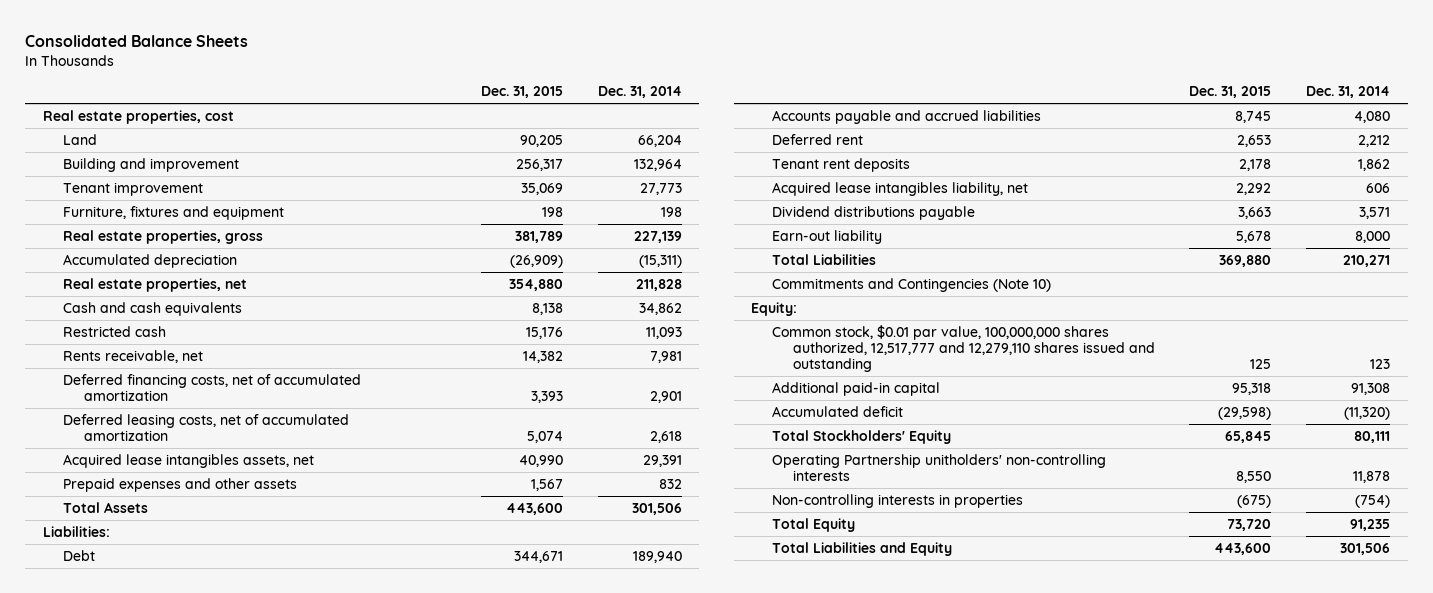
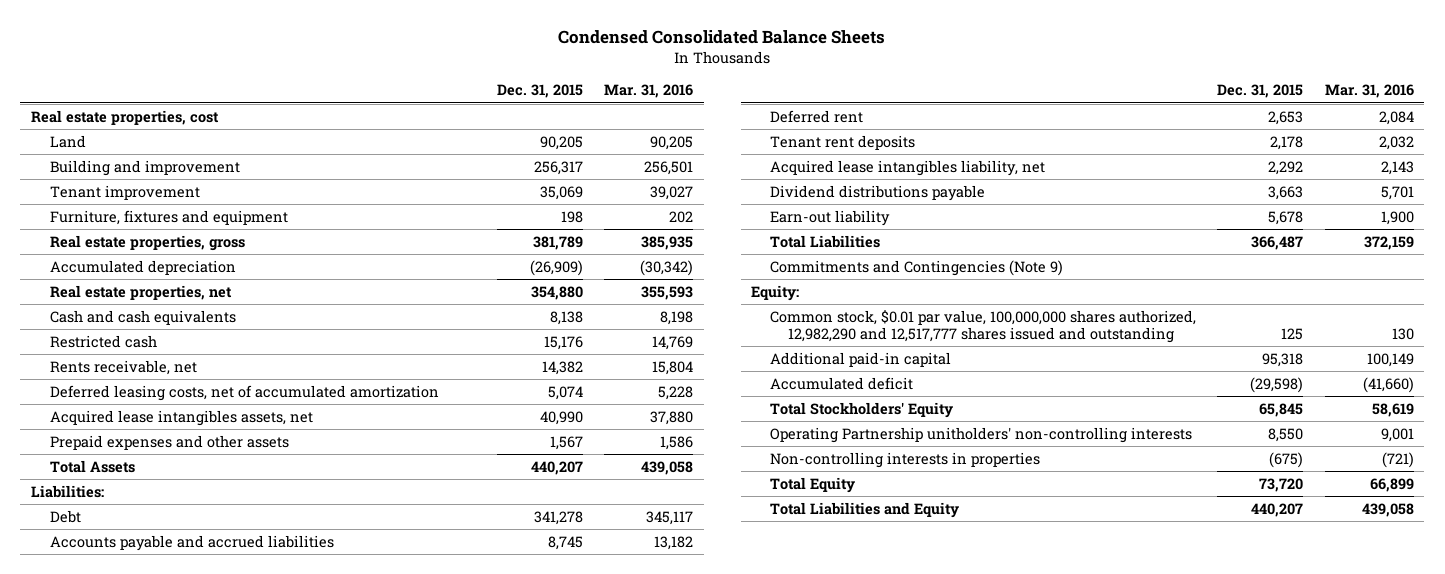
- Consolidated Balance Sheets
+ Condensed Consolidated Balance Sheets
- | Dec. 31, 2015 | Dec. 31, 2014
+ | Dec. 31, 2015 | Mar. 31, 2016
- Deferred financing costs, net of accumulated amortization | 3,393 | 2,901
- Total Assets | 443,600 | 301,506
+ Total Assets | 440,207 | 439,058
- Debt | 344,671 | 189,940
+ Debt | 341,278 | 345,117
- Total Liabilities | 369,880 | 210,271
- Commitments and Contingencies (Note 10)
+ Total Liabilities | 366,487 | 372,159
+ Commitments and Contingencies (Note 9)
- Common stock, $0.01 par value, 100,000,000 shares authorized, 12,517,777 and 12,279,110 shares issued and outstanding | 125 | 123
+ Common stock, $0.01 par value, 100,000,000 shares authorized, 12,982,290 and 12,517,777 shares issued and outstanding | 125 | 130
- Total Liabilities and Equity | 443,600 | 301,506
+ Total Liabilities and Equity | 440,207 | 439,058

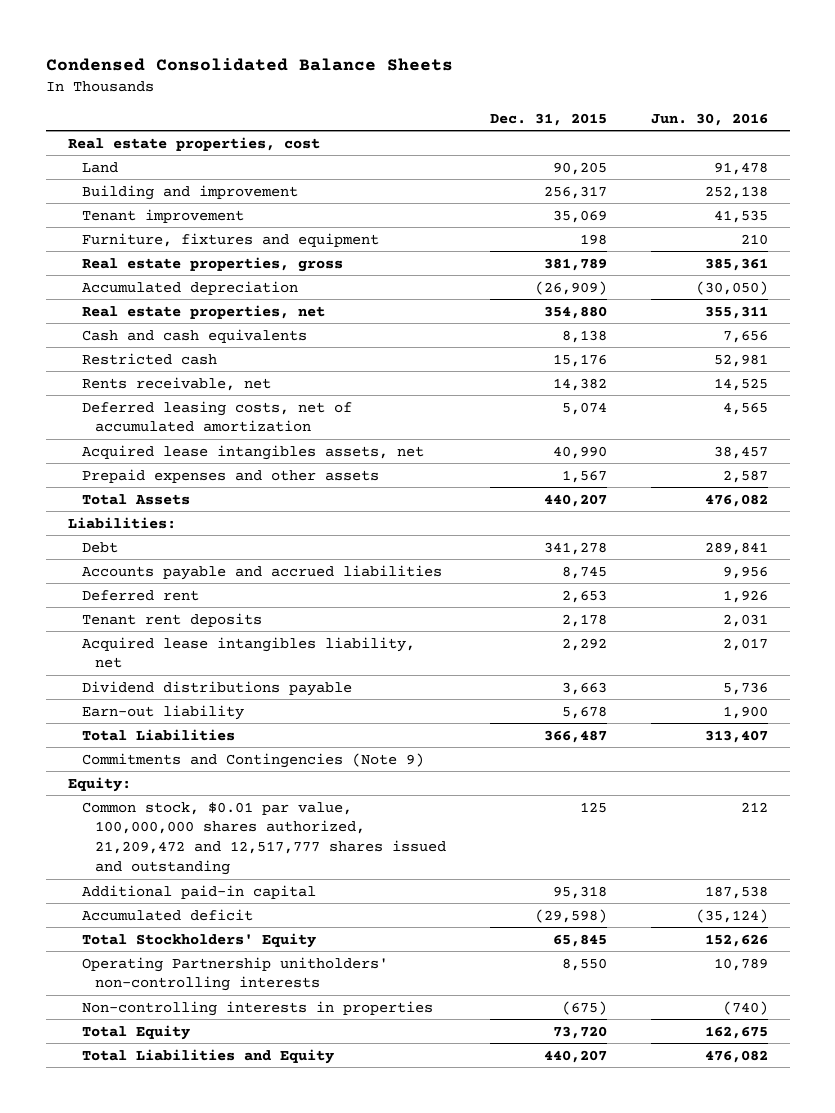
- | Dec. 31, 2015 | Mar. 31, 2016
+ | Dec. 31, 2015 | Jun. 30, 2016
- Common stock, $0.01 par value, 100,000,000 shares authorized, 12,982,290 and 12,517,777 shares issued and outstanding | 125 | 130
+ Common stock, $0.01 par value, 100,000,000 shares authorized, 21,209,472 and 12,517,777 shares issued and outstanding | 125 | 212

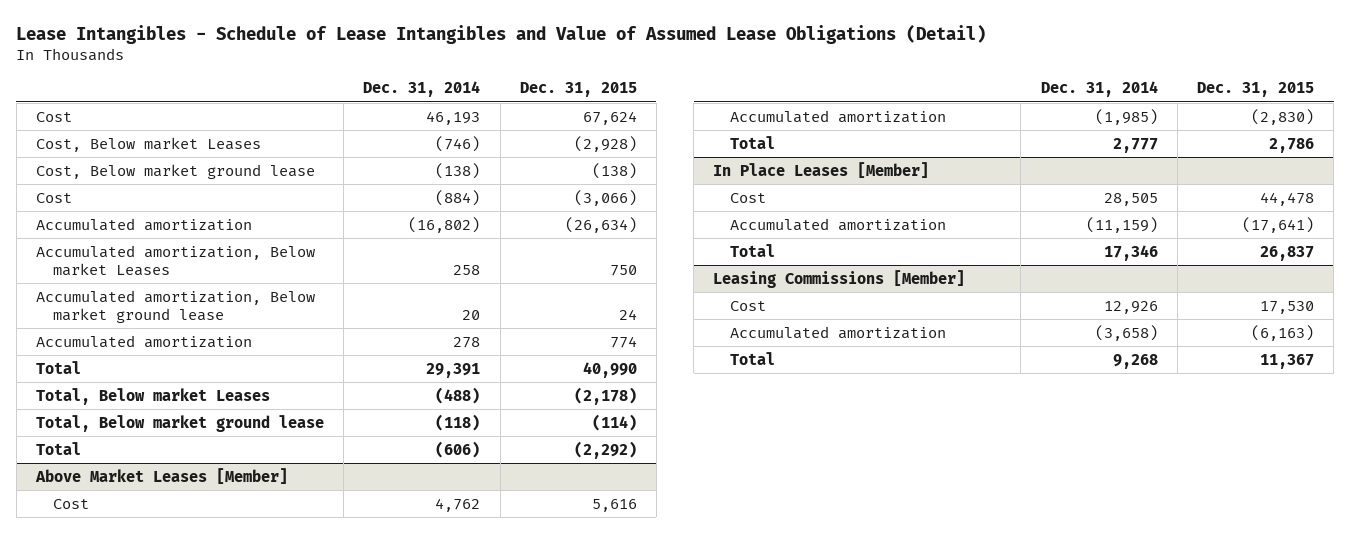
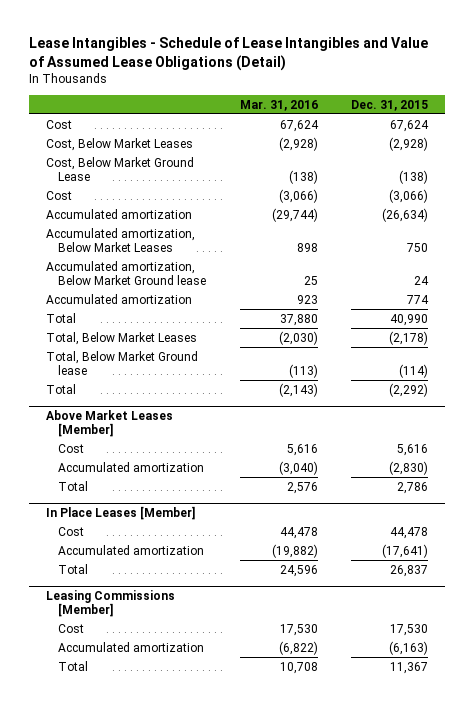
- | Dec. 31, 2014 | Dec. 31, 2015
+ | Mar. 31, 2016 | Dec. 31, 2015
- Cost, Below market Leases | (746) | (2,928)
- Cost, Below market ground lease | (138) | (138)
+ Cost, Below Market Leases | (2,928) | (2,928)
+ Cost, Below Market Ground Lease | (138) | (138)
- Accumulated amortization, Below market Leases | 258 | 750
- Accumulated amortization, Below market ground lease | 20 | 24
+ Accumulated amortization, Below Market Leases | 898 | 750
+ Accumulated amortization, Below Market Ground lease | 25 | 24
- Total, Below market Leases | (488) | (2,178)
- Total, Below market ground lease | (118) | (114)
+ Total, Below Market Leases | (2,030) | (2,178)
+ Total, Below Market Ground lease | (113) | (114)

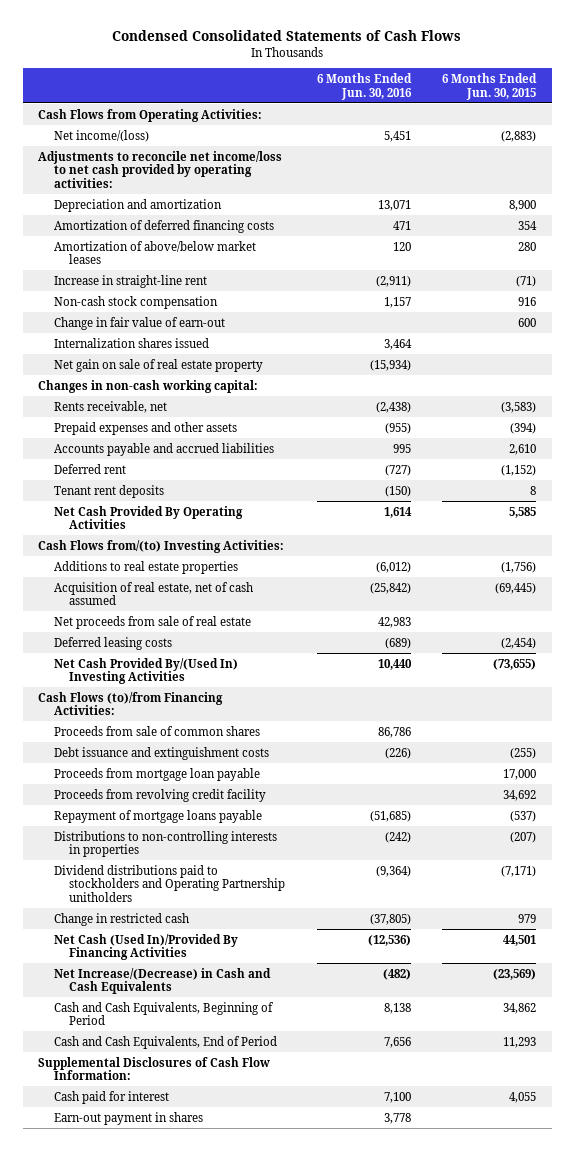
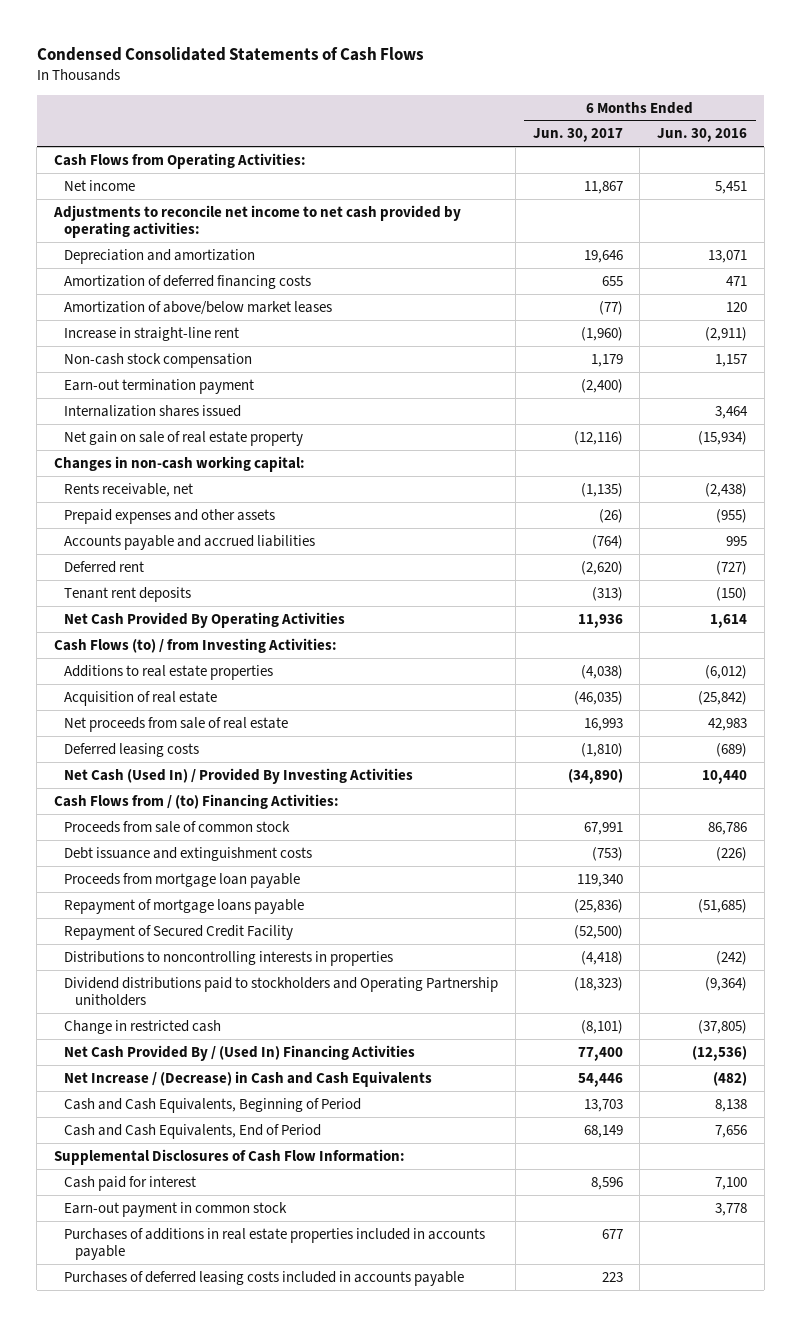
- | 6 Months Ended Jun. 30, 2016 | 6 Months Ended Jun. 30, 2015
+ | 6 Months Ended Jun. 30, 2017 | 6 Months Ended Jun. 30, 2016
- Net income/(loss) | 5,451 | (2,883)
- Adjustments to reconcile net income/loss to net cash provided by operating activities:
+ Net income | 11,867 | 5,451
+ Adjustments to reconcile net income to net cash provided by operating activities:
- Change in fair value of earn-out | | 600
+ Earn-out termination payment | (2,400) |
- Cash Flows from/(to) Investing Activities:
+ Cash Flows (to) / from Investing Activities:
- Acquisition of real estate, net of cash assumed | (25,842) | (69,445)
+ Acquisition of real estate | (46,035) | (25,842)
- Net Cash Provided By/(Used In) Investing Activities | 10,440 | (73,655)
- Cash Flows (to)/from Financing Activities:
- Proceeds from sale of common shares | 86,786 |
+ Net Cash (Used In) / Provided By Investing Activities | (34,890) | 10,440
+ Cash Flows from / (to) Financing Activities:
+ Proceeds from sale of common stock | 67,991 | 86,786
- Proceeds from revolving credit facility | | 34,692
- Distributions to non-controlling interests in properties | (242) | (207)
+ Repayment of Secured Credit Facility | (52,500) |
+ Distributions to noncontrolling interests in properties | (4,418) | (242)
- Net Cash (Used In)/Provided By Financing Activities | (12,536) | 44,501
- Net Increase/(Decrease) in Cash and Cash Equivalents | (482) | (23,569)
+ Net Cash Provided By / (Used In) Financing Activities | 77,400 | (12,536)
+ Net Increase / (Decrease) in Cash and Cash Equivalents | 54,446 | (482)
- Earn-out payment in shares | 3,778 |
+ Earn-out payment in common stock | | 3,778
+ Purchases of additions in real estate properties included in accounts payable | 677 |
+ Purchases of deferred leasing costs included in accounts payable | 223 |

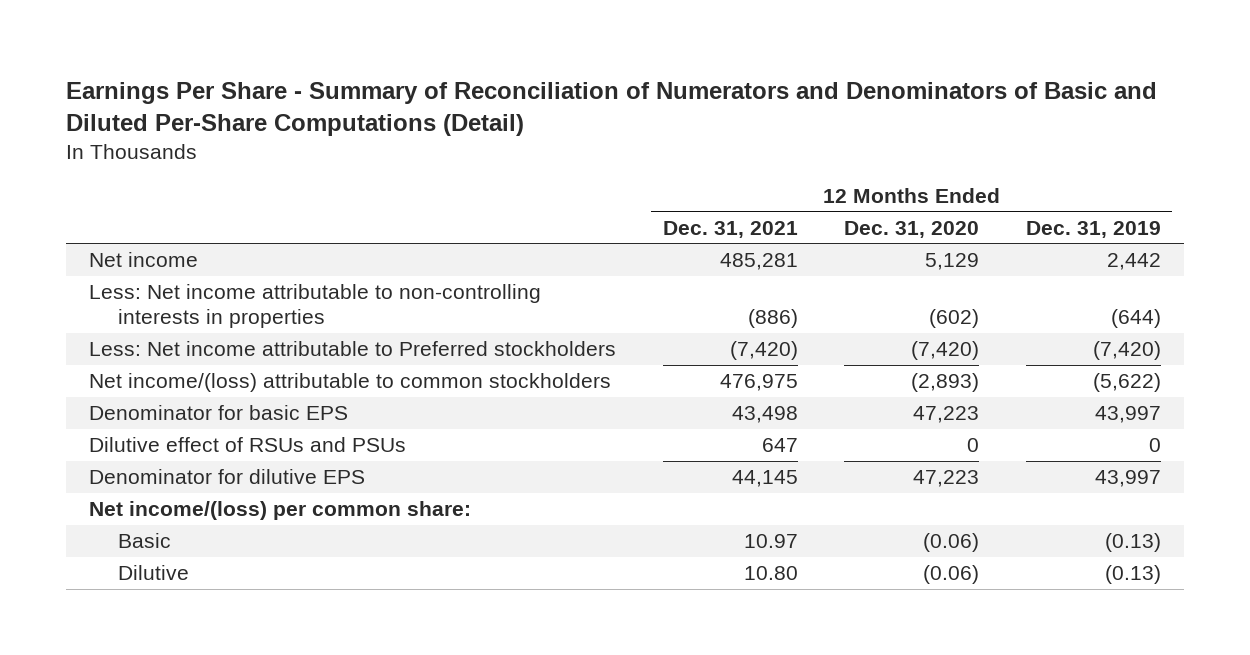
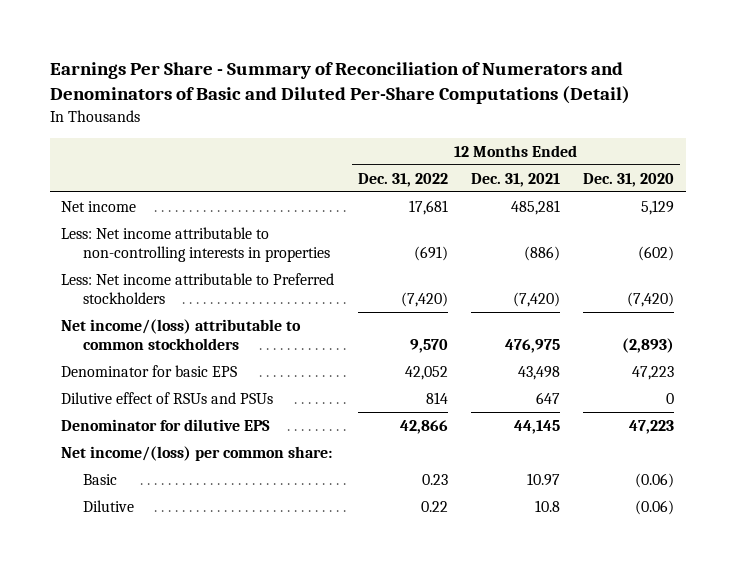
- | 12 Months Ended Dec. 31, 2021 | 12 Months Ended Dec. 31, 2020 | 12 Months Ended Dec. 31, 2019
+ | 12 Months Ended Dec. 31, 2022 | 12 Months Ended Dec. 31, 2021 | 12 Months Ended Dec. 31, 2020
- Dilutive | 10.80 | (0.06) | (0.13)
+ Dilutive | 0.22 | 10.8 | (0.06)

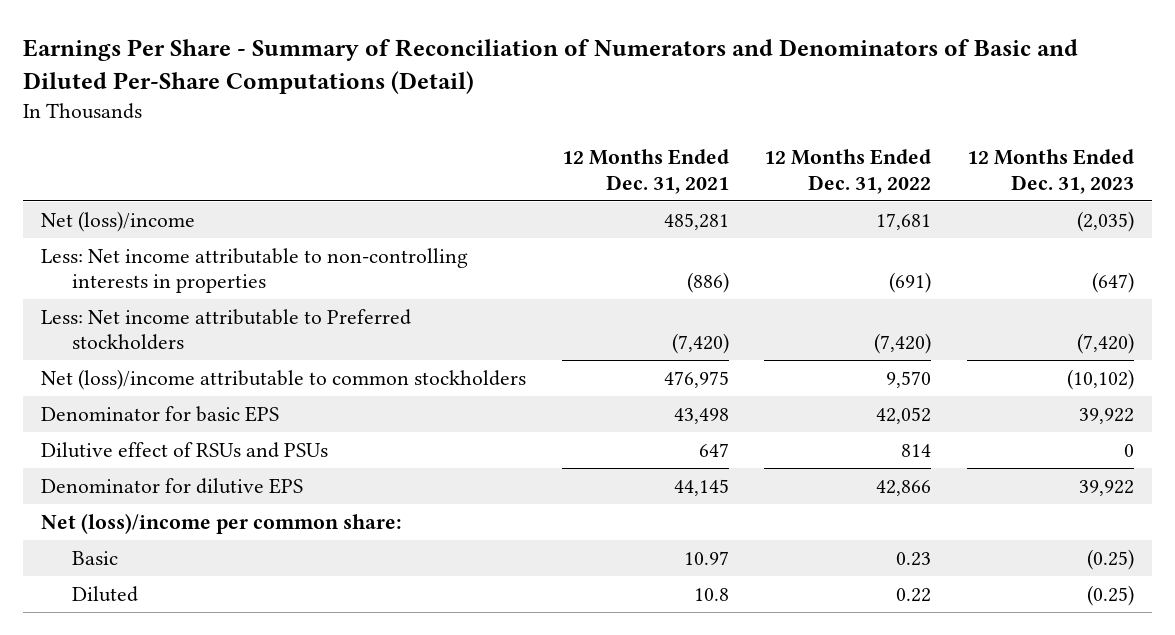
- | 12 Months Ended Dec. 31, 2022 | 12 Months Ended Dec. 31, 2021 | 12 Months Ended Dec. 31, 2020
+ | 12 Months Ended Dec. 31, 2021 | 12 Months Ended Dec. 31, 2022 | 12 Months Ended Dec. 31, 2023
- Net income | 17,681 | 485,281 | 5,129
+ Net (loss)/income | 485,281 | 17,681 | (2,035)
- Net income/(loss) attributable to common stockholders | 9,570 | 476,975 | (2,893)
+ Net (loss)/income attributable to common stockholders | 476,975 | 9,570 | (10,102)
- Net income/(loss) per common share:
+ Net (loss)/income per common share:
- Dilutive | 0.22 | 10.8 | (0.06)
+ Diluted | 10.8 | 0.22 | (0.25)

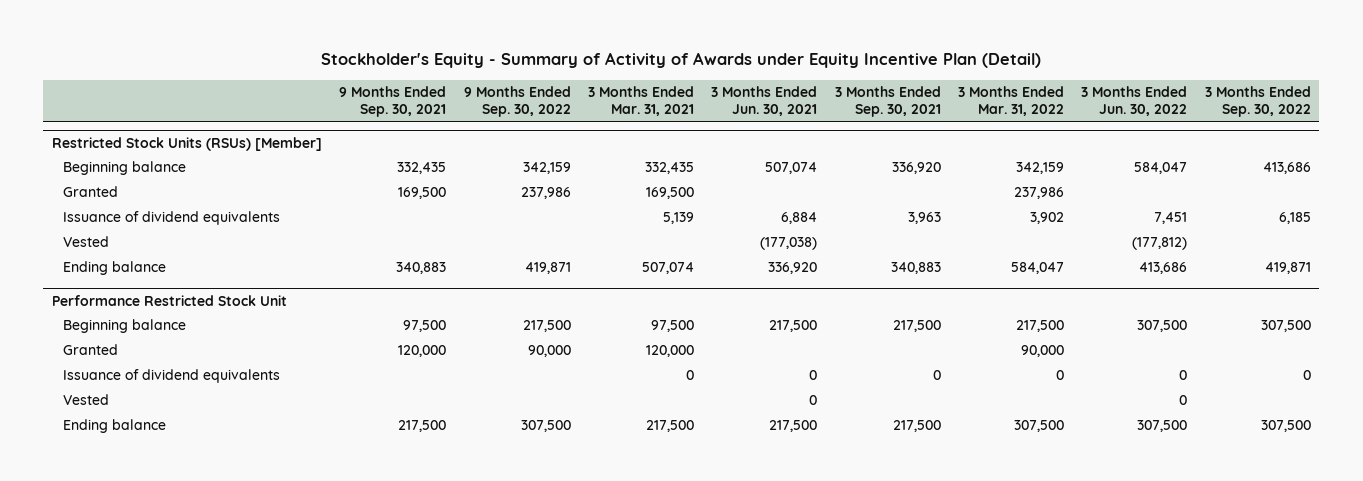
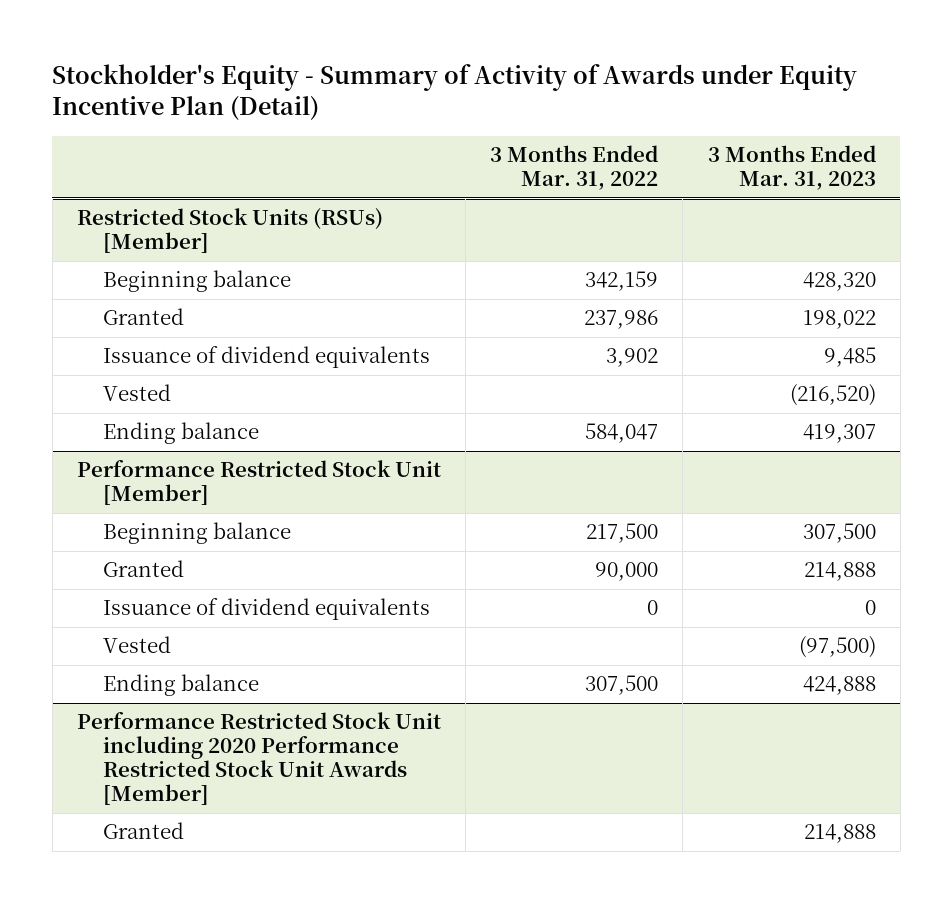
- | 9 Months Ended Sep. 30, 2021 | 9 Months Ended Sep. 30, 2022 | 3 Months Ended Mar. 31, 2021 | 3 Months Ended Jun. 30, 2021 | 3 Months Ended Sep. 30, 2021 | 3 Months Ended Mar. 31, 2022 | 3 Months Ended Jun. 30, 2022 | 3 Months Ended Sep. 30, 2022
+ | 3 Months Ended Mar. 31, 2022 | 3 Months Ended Mar. 31, 2023
- Performance Restricted Stock Unit
+ Performance Restricted Stock Unit [Member]
+ Performance Restricted Stock Unit including 2020 Performance Restricted Stock Unit Awards [Member]
+ Granted | | 214,888

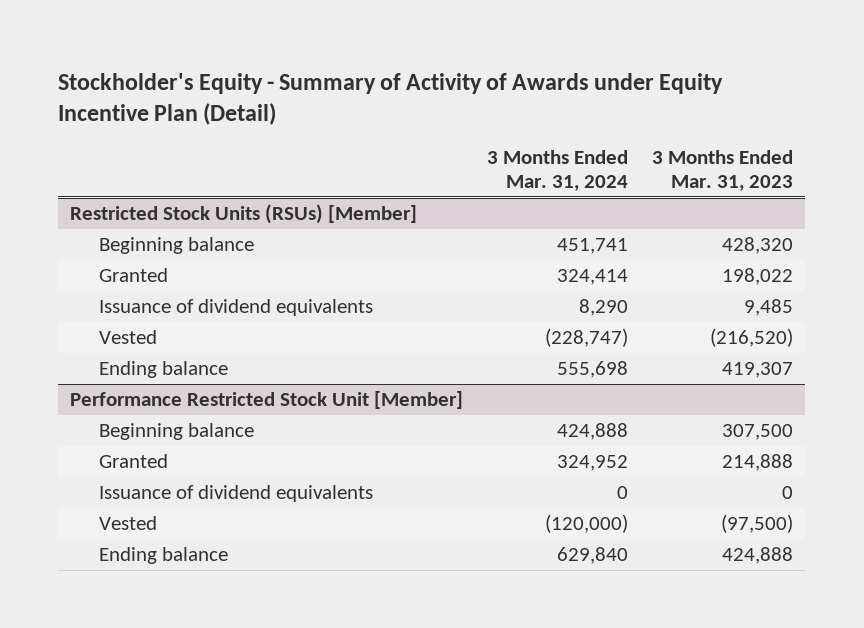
- | 3 Months Ended Mar. 31, 2022 | 3 Months Ended Mar. 31, 2023
+ | 3 Months Ended Mar. 31, 2024 | 3 Months Ended Mar. 31, 2023
- Performance Restricted Stock Unit including 2020 Performance Restricted Stock Unit Awards [Member]
- Granted | | 214,888

